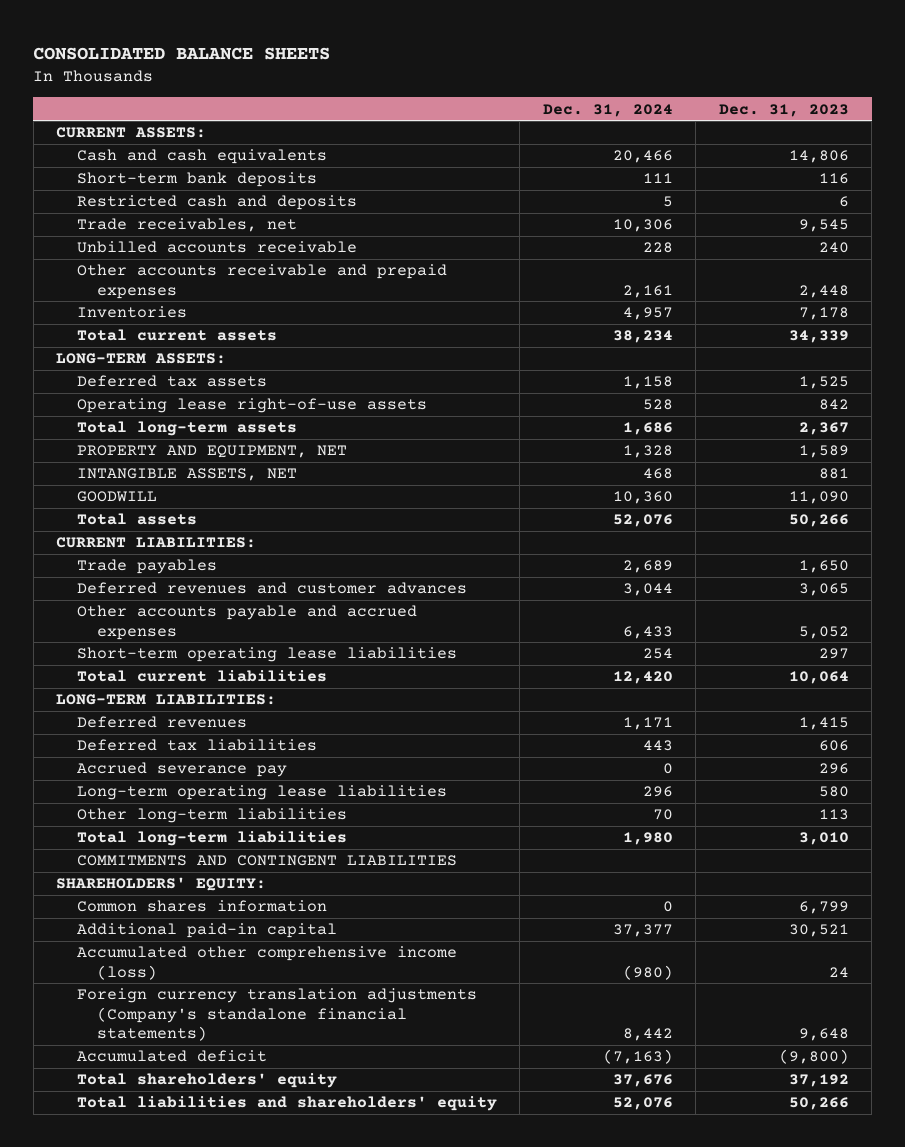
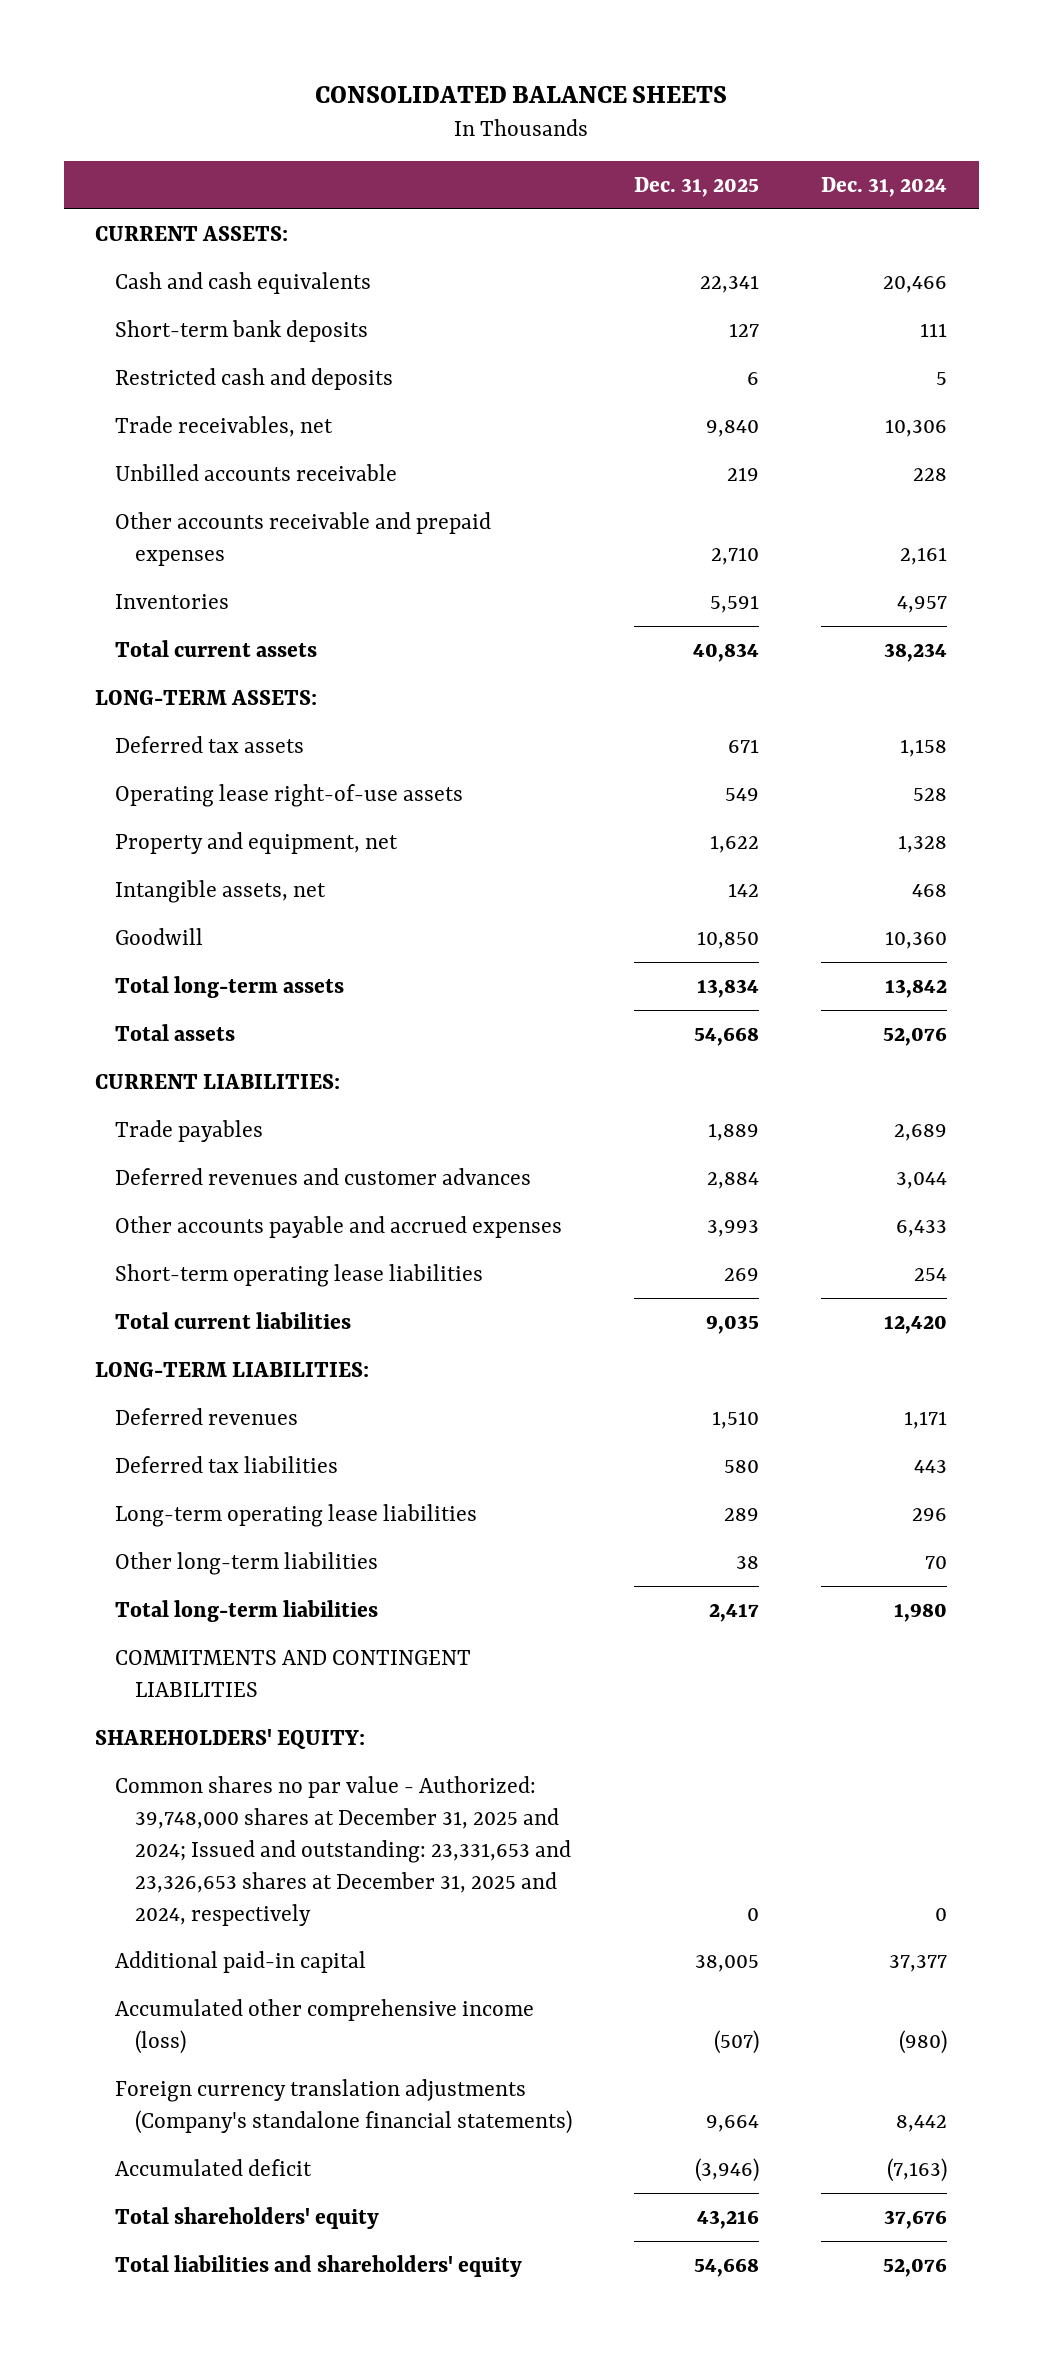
- | Dec. 31, 2024 | Dec. 31, 2023
+ | Dec. 31, 2025 | Dec. 31, 2024
- Total long-term assets | 1,686 | 2,367
- PROPERTY AND EQUIPMENT, NET | 1,328 | 1,589
- INTANGIBLE ASSETS, NET | 468 | 881
- GOODWILL | 10,360 | 11,090
+ Property and equipment, net | 1,622 | 1,328
+ Intangible assets, net | 142 | 468
+ Goodwill | 10,850 | 10,360
+ Total long-term assets | 13,834 | 13,842
- Accrued severance pay | 0 | 296
- Common shares information | 0 | 6,799
+ Common shares no par value - Authorized: 39,748,000 shares at December 31, 2025 and 2024; Issued and outstanding: 23,331,653 and 23,326,653 shares at December 31, 2025 and 2024, respectively | 0 | 0

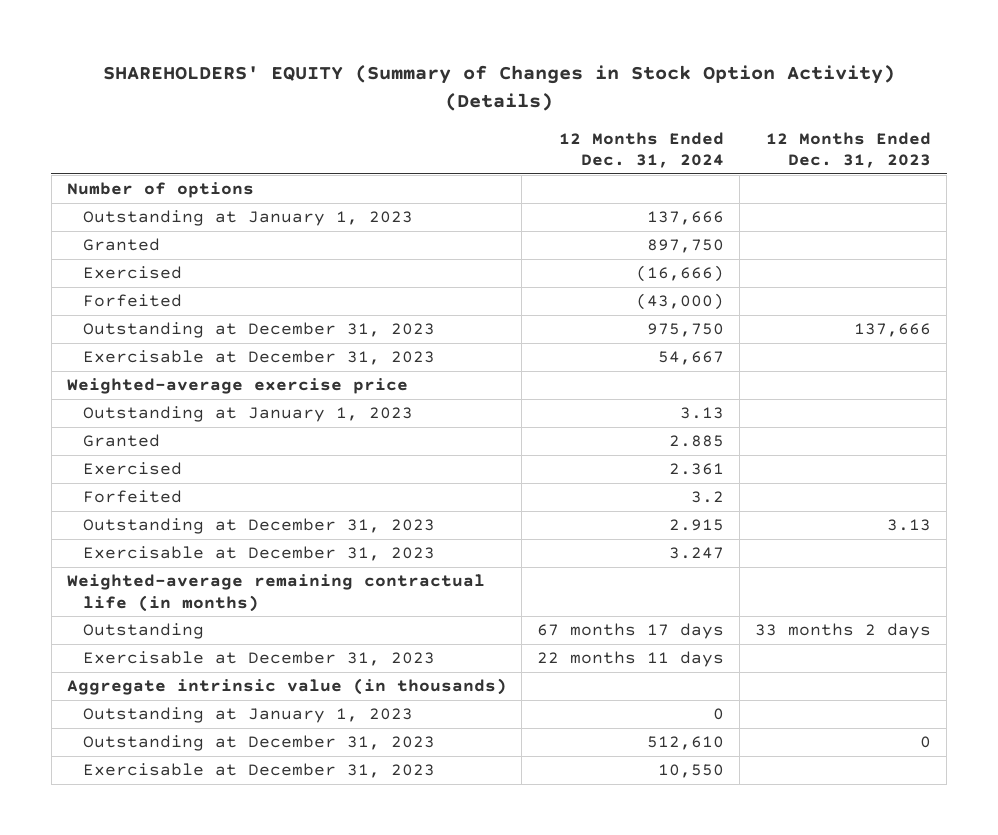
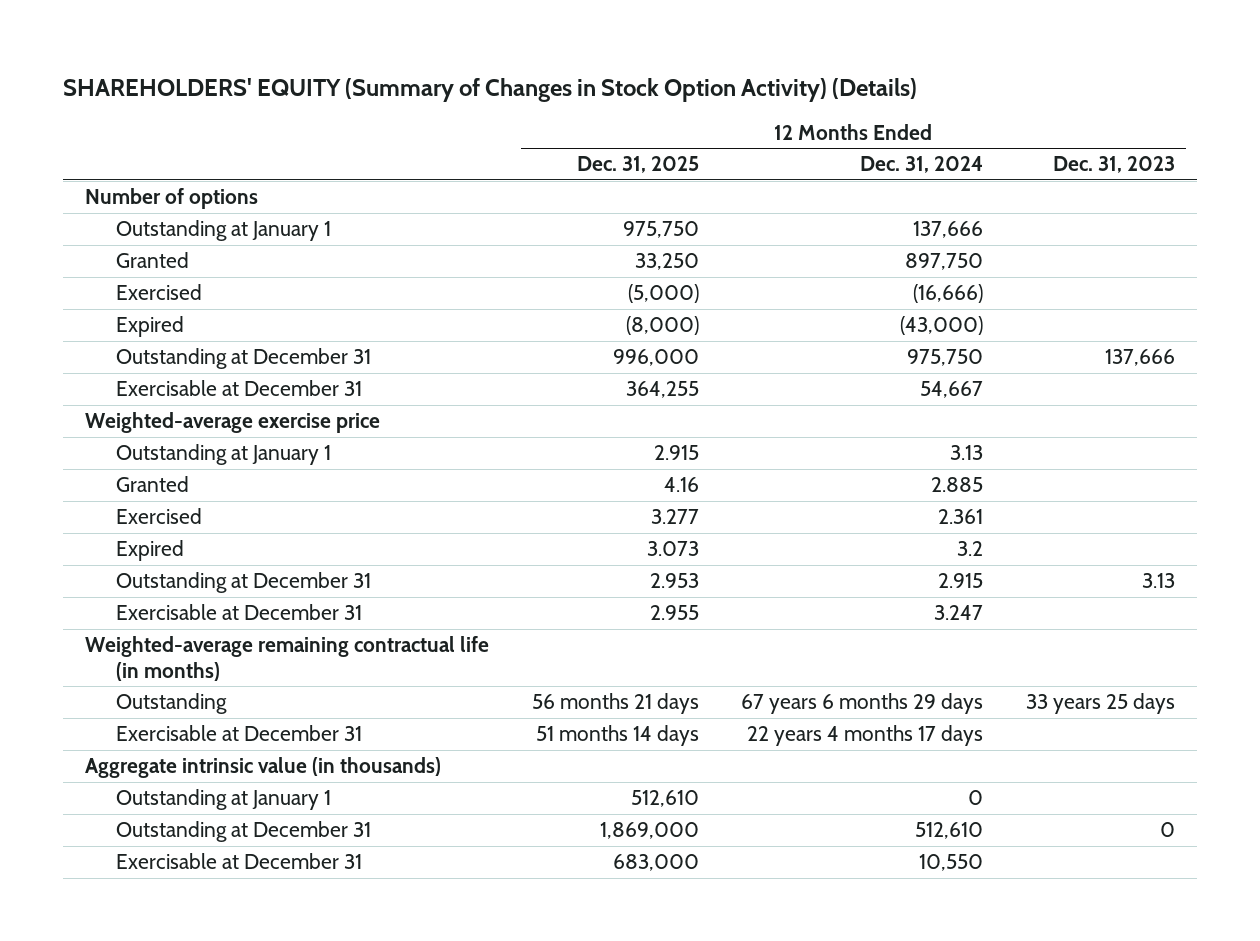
- | 12 Months Ended Dec. 31, 2024 | 12 Months Ended Dec. 31, 2023
+ | 12 Months Ended Dec. 31, 2025 | 12 Months Ended Dec. 31, 2024 | 12 Months Ended Dec. 31, 2023
- Outstanding at January 1, 2023 | 137,666 |
+ Outstanding at January 1 | 975,750 | 137,666 |
- Forfeited | (43,000) |
- Outstanding at December 31, 2023 | 975,750 | 137,666
- Exercisable at December 31, 2023 | 54,667 |
+ Expired | (8,000) | (43,000) |
+ Outstanding at December 31 | 996,000 | 975,750 | 137,666
+ Exercisable at December 31 | 364,255 | 54,667 |
- Outstanding at January 1, 2023 | 3.13 |
+ Outstanding at January 1 | 2.915 | 3.13 |
- Forfeited | 3.2 |
- Outstanding at December 31, 2023 | 2.915 | 3.13
- Exercisable at December 31, 2023 | 3.247 |
+ Expired | 3.073 | 3.2 |
+ Outstanding at December 31 | 2.953 | 2.915 | 3.13
+ Exercisable at December 31 | 2.955 | 3.247 |
- Outstanding | 67 months 17 days | 33 months 2 days
- Exercisable at December 31, 2023 | 22 months 11 days |
+ Outstanding | 56 months 21 days | 67 years 6 months 29 days | 33 years 25 days
+ Exercisable at December 31 | 51 months 14 days | 22 years 4 months 17 days |
- Outstanding at January 1, 2023 | 0 |
- Outstanding at December 31, 2023 | 512,610 | 0
- Exercisable at December 31, 2023 | 10,550 |
+ Outstanding at January 1 | 512,610 | 0 |
+ Outstanding at December 31 | 1,869,000 | 512,610 | 0
+ Exercisable at December 31 | 683,000 | 10,550 |

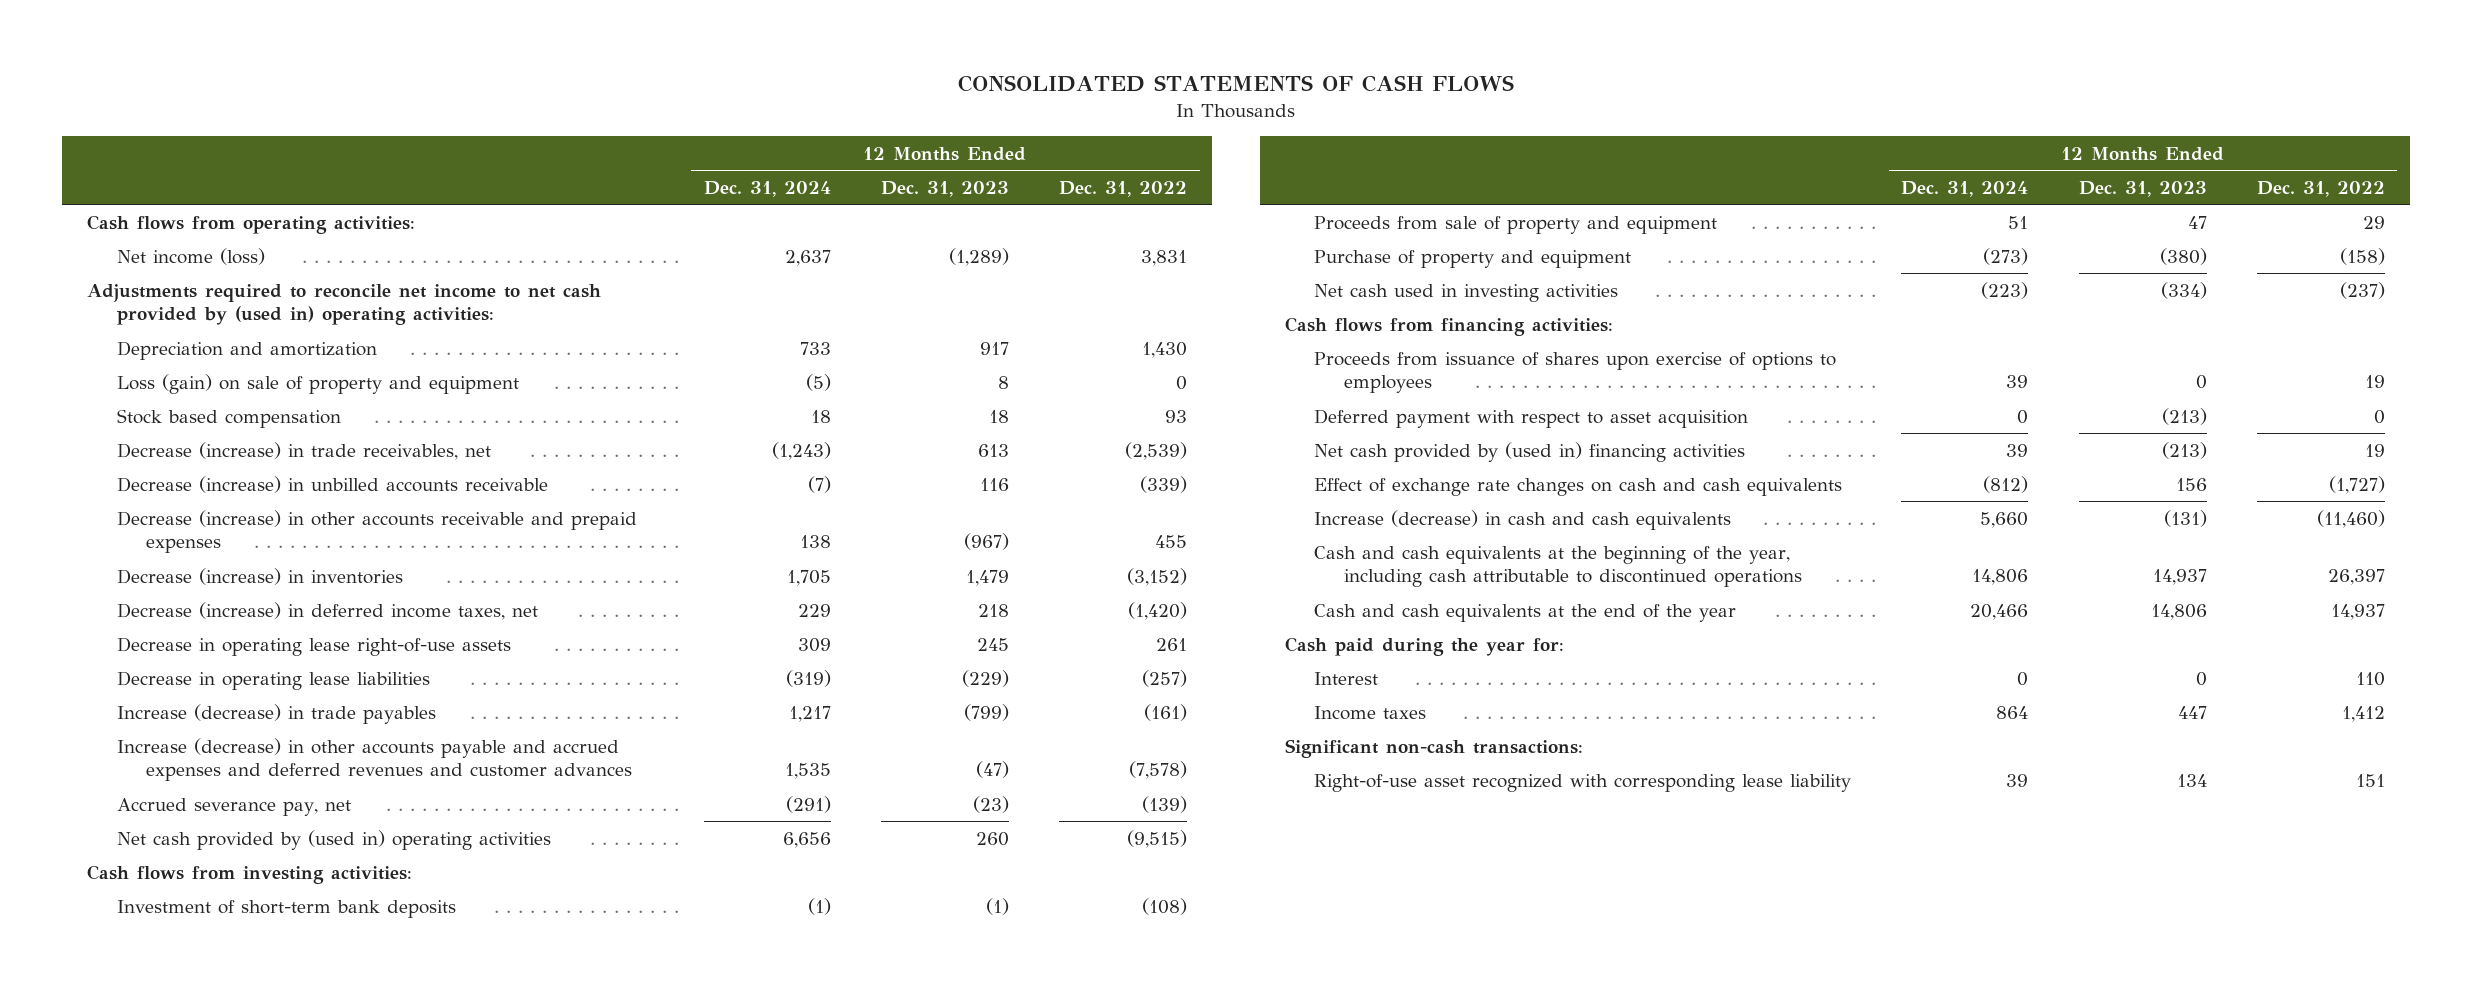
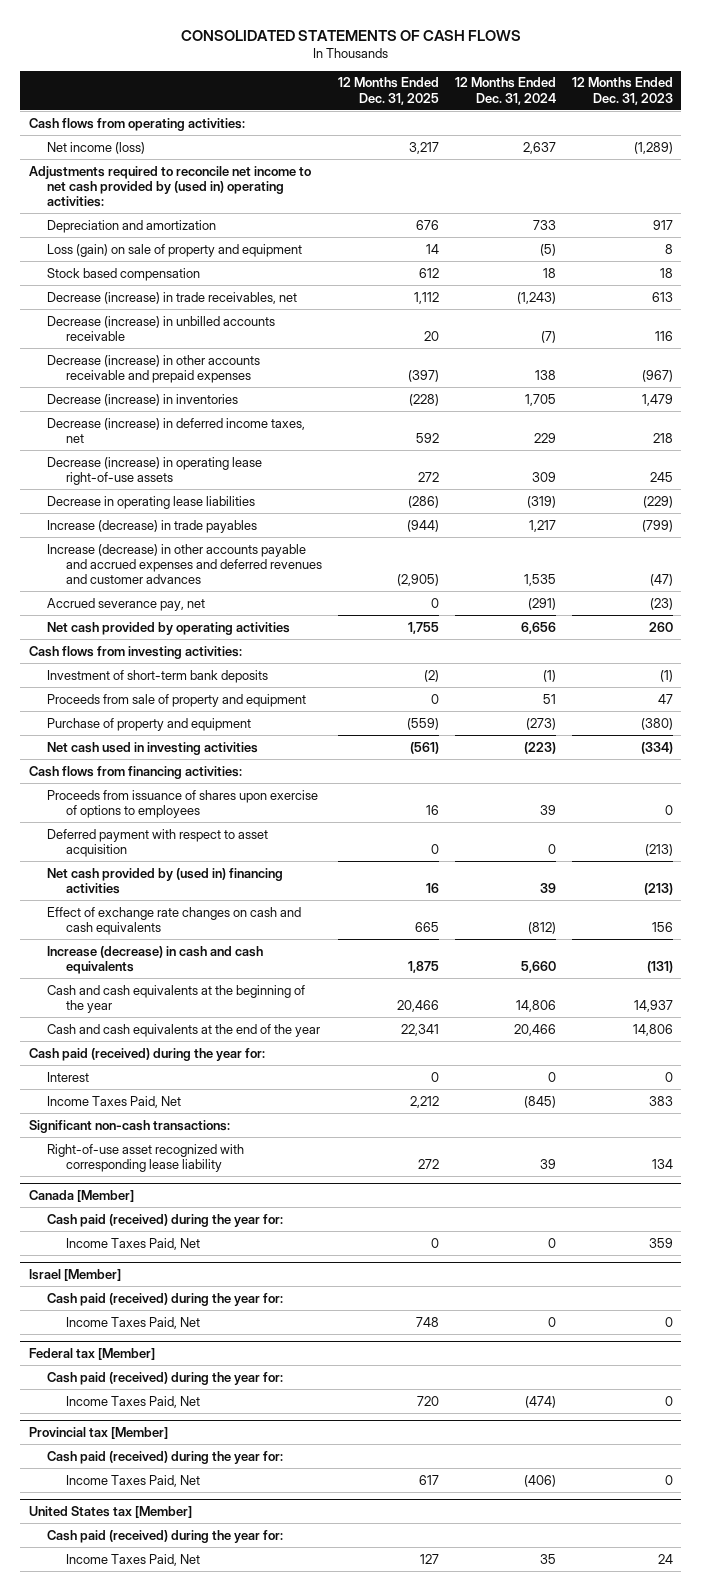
- | 12 Months Ended Dec. 31, 2024 | 12 Months Ended Dec. 31, 2023 | 12 Months Ended Dec. 31, 2022
+ | 12 Months Ended Dec. 31, 2025 | 12 Months Ended Dec. 31, 2024 | 12 Months Ended Dec. 31, 2023
- Decrease in operating lease right-of-use assets | 309 | 245 | 261
+ Decrease (increase) in operating lease right-of-use assets | 272 | 309 | 245
- Net cash provided by (used in) operating activities | 6,656 | 260 | (9,515)
+ Net cash provided by operating activities | 1,755 | 6,656 | 260
- Cash and cash equivalents at the beginning of the year, including cash attributable to discontinued operations | 14,806 | 14,937 | 26,397
+ Cash and cash equivalents at the beginning of the year | 20,466 | 14,806 | 14,937
- Cash paid during the year for:
+ Cash paid (received) during the year for:
- Income taxes | 864 | 447 | 1,412
+ Income Taxes Paid, Net | 2,212 | (845) | 383
+ Canada [Member]
+ Cash paid (received) during the year for:
+ Income Taxes Paid, Net | 0 | 0 | 359
+ Israel [Member]
+ Cash paid (received) during the year for:
+ Income Taxes Paid, Net | 748 | 0 | 0
+ Federal tax [Member]
+ Cash paid (received) during the year for:
+ Income Taxes Paid, Net | 720 | (474) | 0
+ Provincial tax [Member]
+ Cash paid (received) during the year for:
+ Income Taxes Paid, Net | 617 | (406) | 0
+ United States tax [Member]
+ Cash paid (received) during the year for:
+ Income Taxes Paid, Net | 127 | 35 | 24

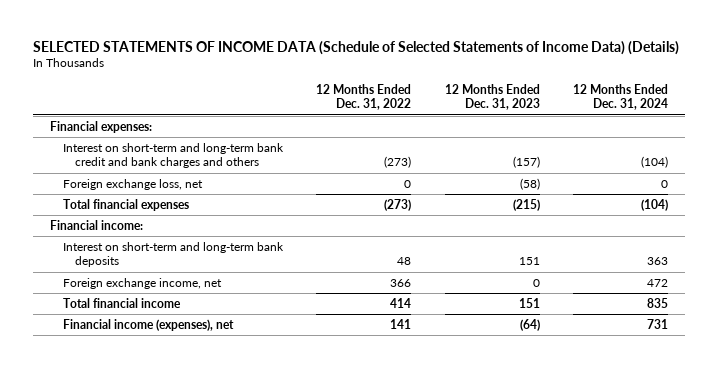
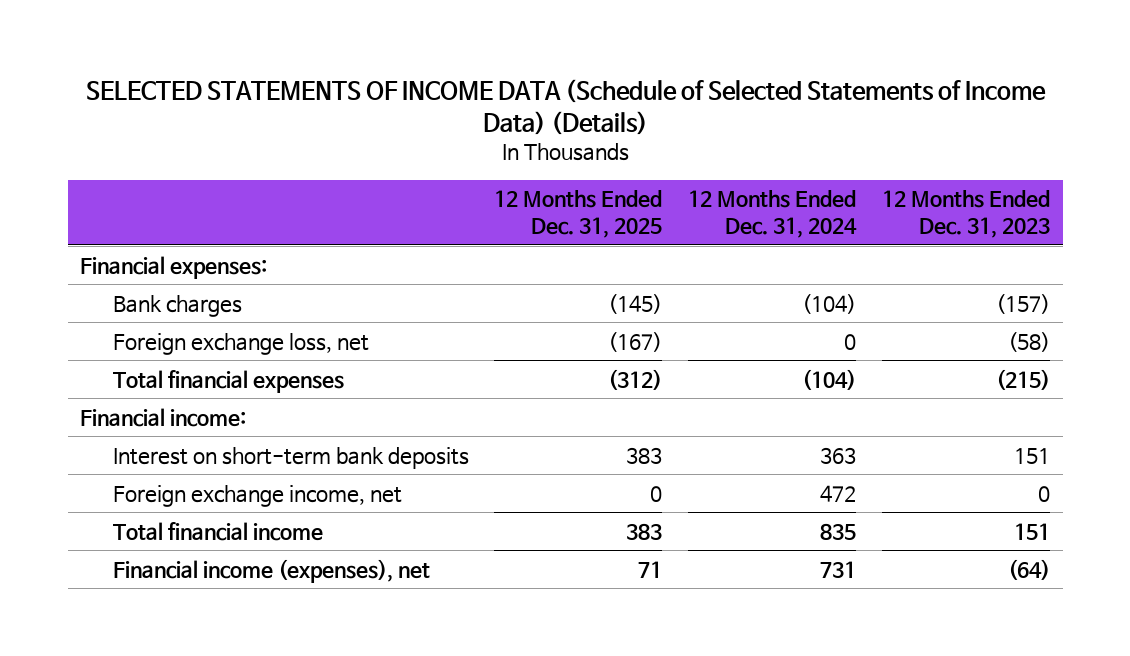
- | 12 Months Ended Dec. 31, 2022 | 12 Months Ended Dec. 31, 2023 | 12 Months Ended Dec. 31, 2024
+ | 12 Months Ended Dec. 31, 2025 | 12 Months Ended Dec. 31, 2024 | 12 Months Ended Dec. 31, 2023
- Interest on short-term and long-term bank credit and bank charges and others | (273) | (157) | (104)
+ Bank charges | (145) | (104) | (157)
- Interest on short-term and long-term bank deposits | 48 | 151 | 363
+ Interest on short-term bank deposits | 383 | 363 | 151

